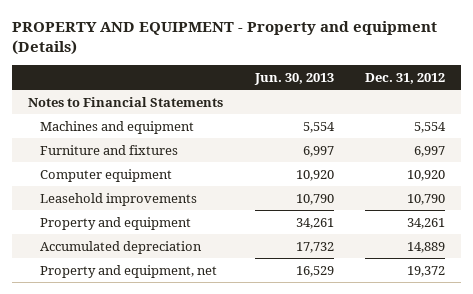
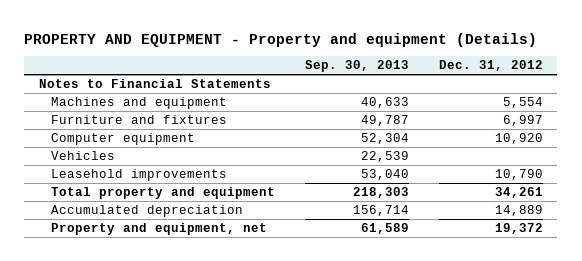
- | Jun. 30, 2013 | Dec. 31, 2012
+ | Sep. 30, 2013 | Dec. 31, 2012
+ Vehicles | 22,539 |
- Property and equipment | 34,261 | 34,261
+ Total property and equipment | 218,303 | 34,261

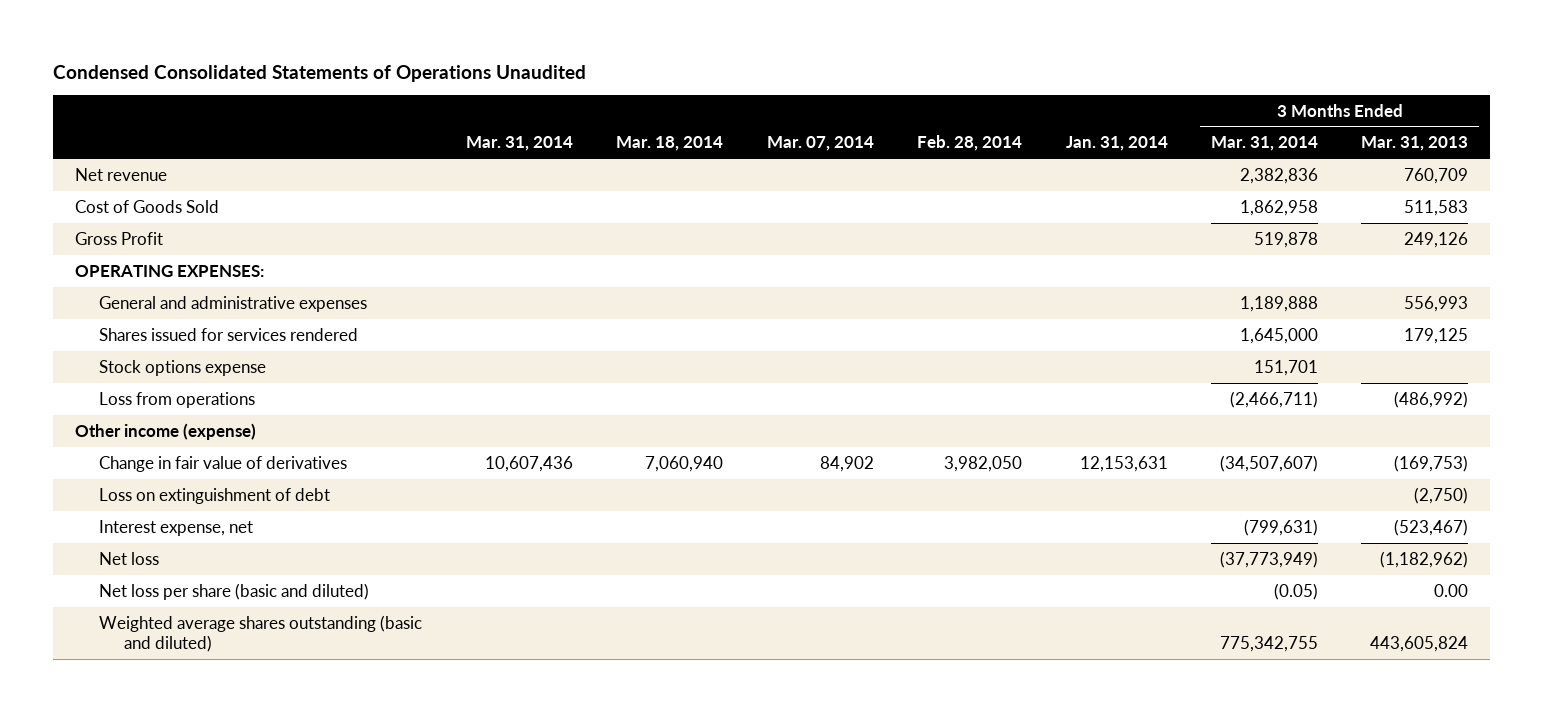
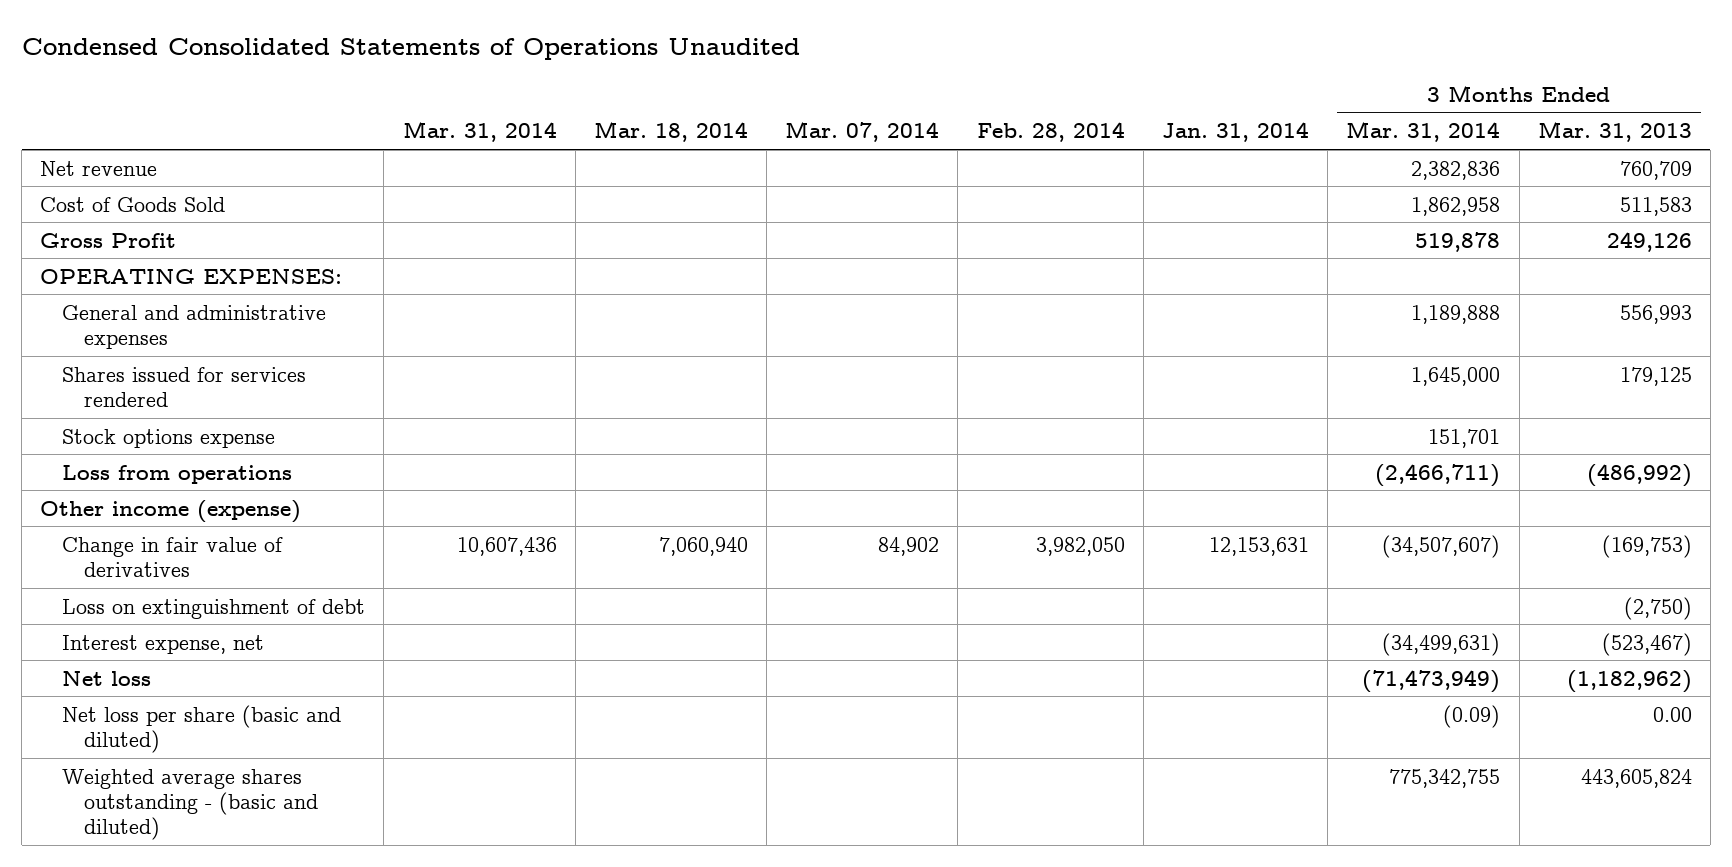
- Interest expense, net | | | | | | (799,631) | (523,467)
- Net loss | | | | | | (37,773,949) | (1,182,962)
- Net loss per share (basic and diluted) | | | | | | (0.05) | 0.00
- Weighted average shares outstanding (basic and diluted) | | | | | | 775,342,755 | 443,605,824
+ Interest expense, net | | | | | | (34,499,631) | (523,467)
+ Net loss | | | | | | (71,473,949) | (1,182,962)
+ Net loss per share (basic and diluted) | | | | | | (0.09) | 0.00
+ Weighted average shares outstanding - (basic and diluted) | | | | | | 775,342,755 | 443,605,824

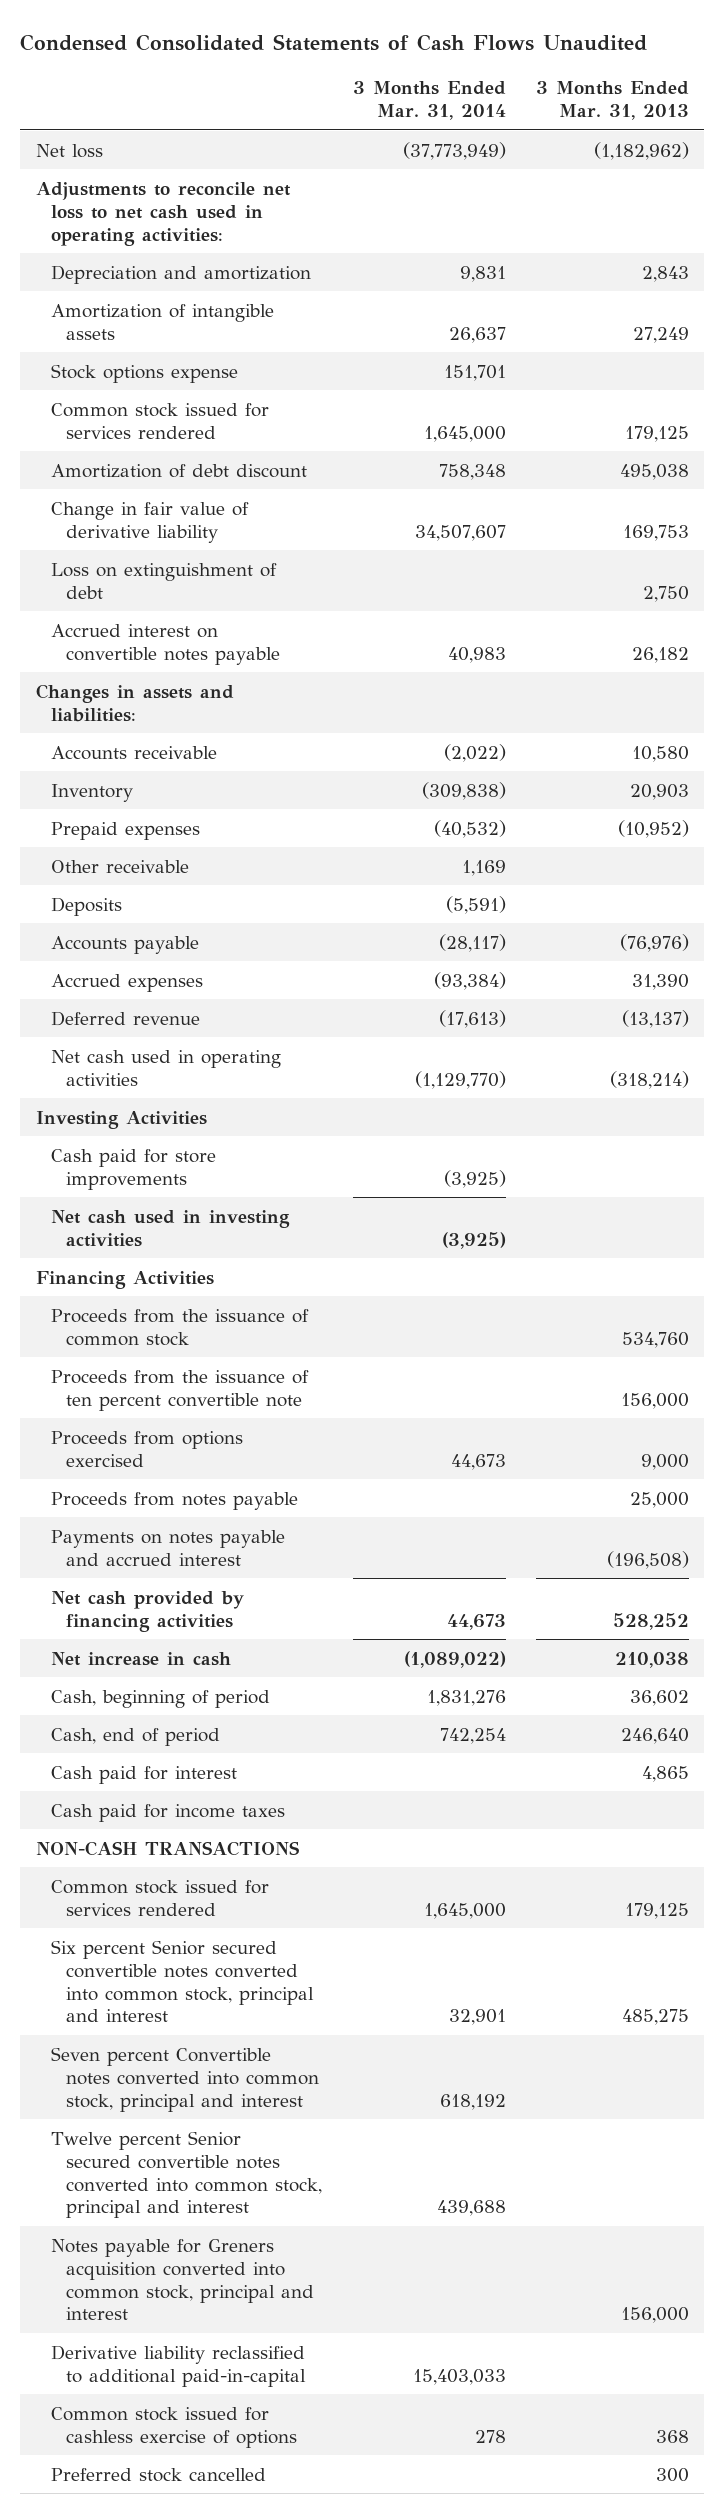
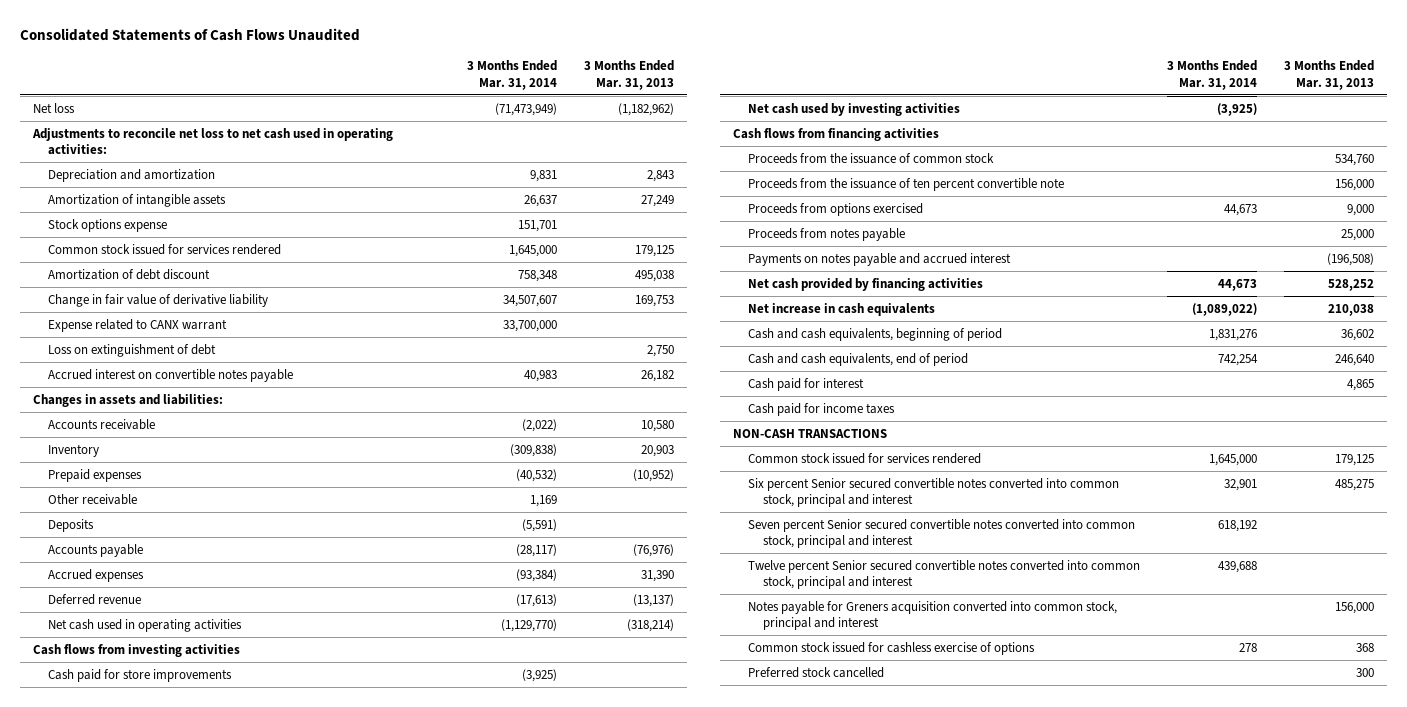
- Condensed Consolidated Statements of Cash Flows Unaudited
+ Consolidated Statements of Cash Flows Unaudited
- Net loss | (37,773,949) | (1,182,962)
+ Net loss | (71,473,949) | (1,182,962)
+ Expense related to CANX warrant | 33,700,000 |
- Investing Activities
+ Cash flows from investing activities
- Net cash used in investing activities | (3,925) |
- Financing Activities
+ Net cash used by investing activities | (3,925) |
+ Cash flows from financing activities
- Net increase in cash | (1,089,022) | 210,038
- Cash, beginning of period | 1,831,276 | 36,602
- Cash, end of period | 742,254 | 246,640
+ Net increase in cash equivalents | (1,089,022) | 210,038
+ Cash and cash equivalents, beginning of period | 1,831,276 | 36,602
+ Cash and cash equivalents, end of period | 742,254 | 246,640
- Seven percent Convertible notes converted into common stock, principal and interest | 618,192 |
+ Seven percent Senior secured convertible notes converted into common stock, principal and interest | 618,192 |
- Derivative liability reclassified to additional paid-in-capital | 15,403,033 |

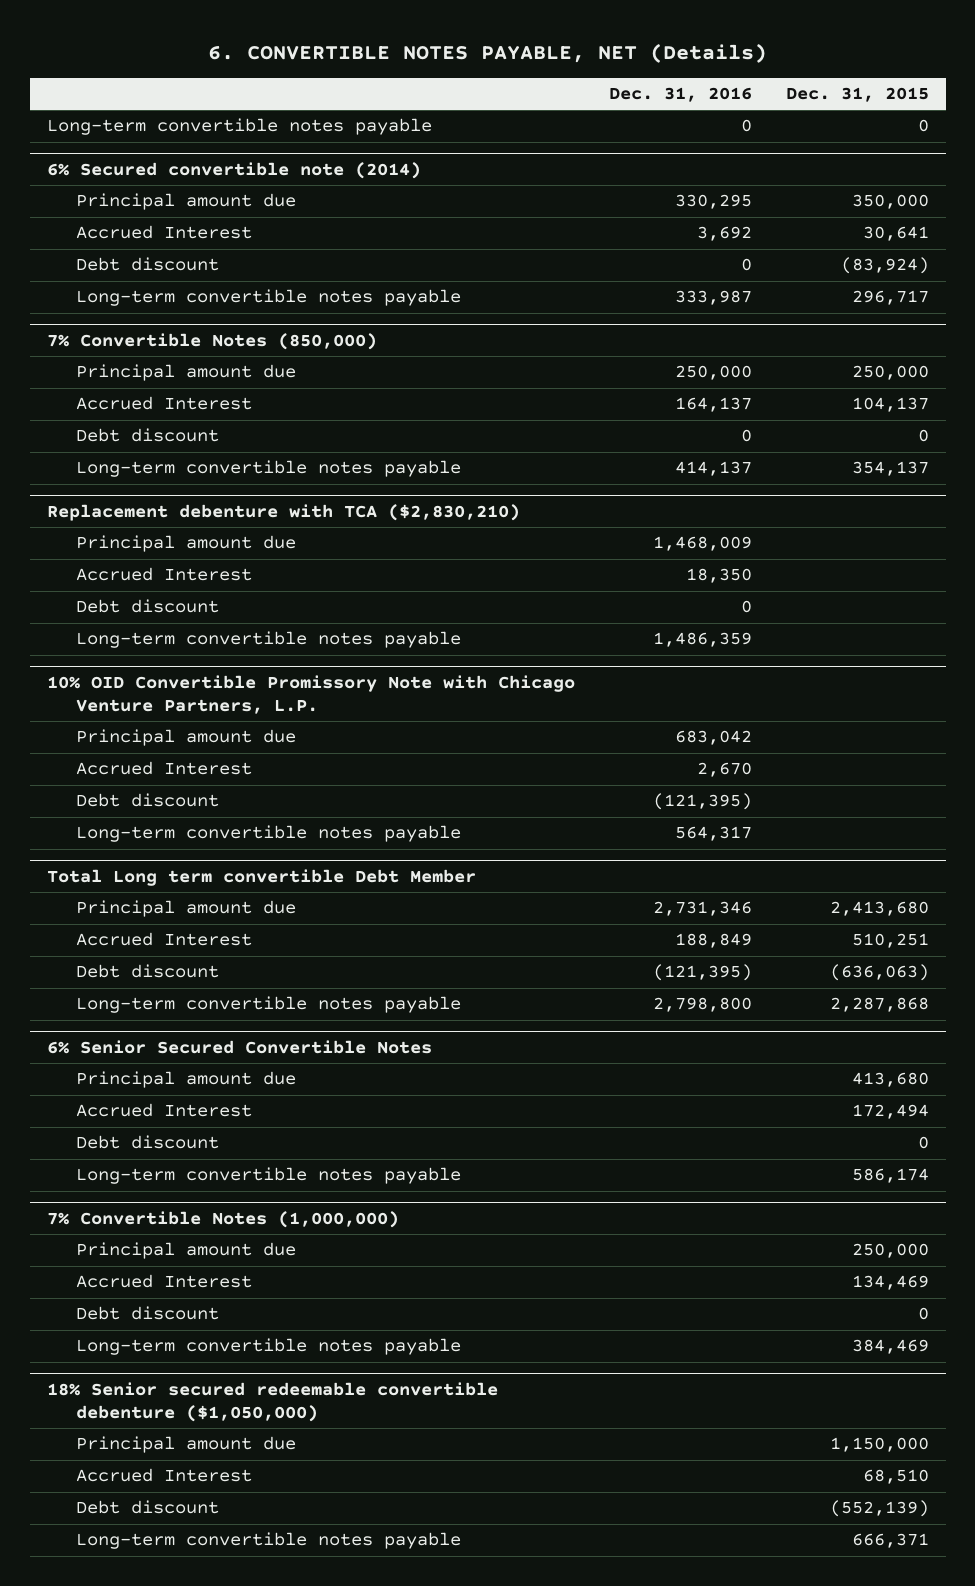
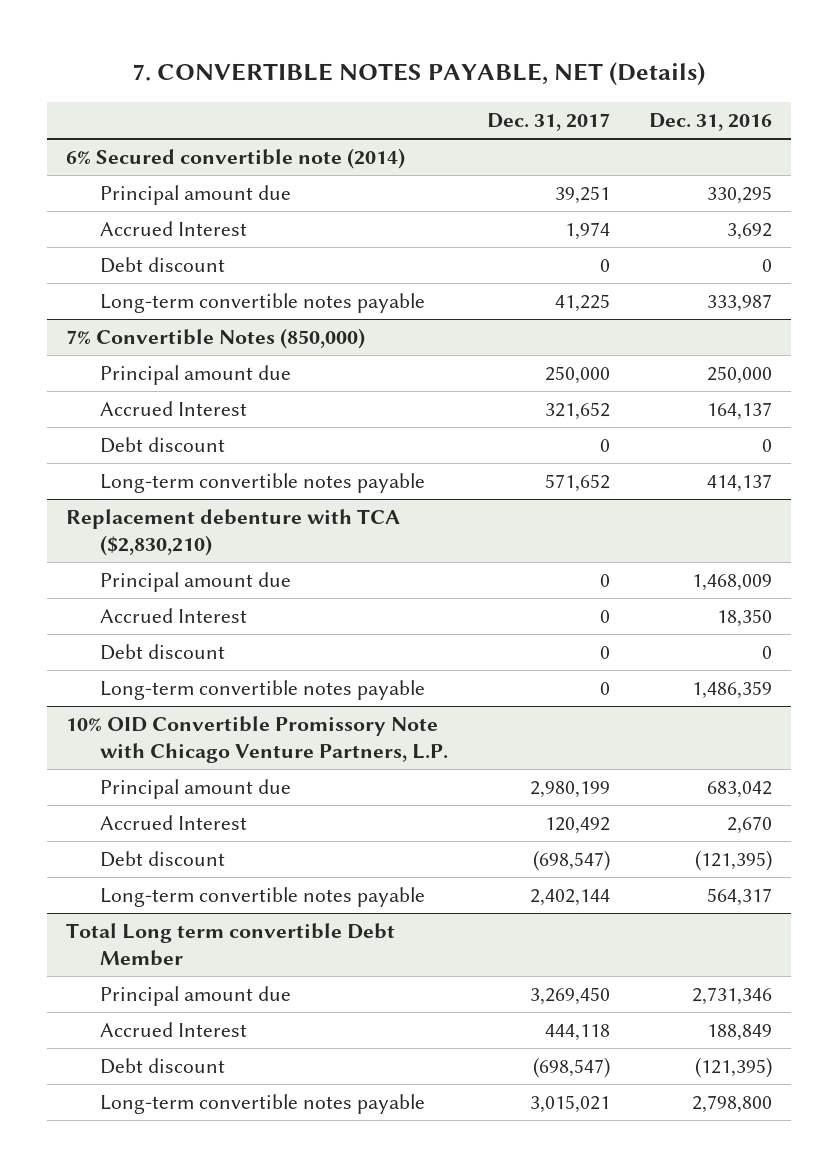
- 6. CONVERTIBLE NOTES PAYABLE, NET (Details)
+ 7. CONVERTIBLE NOTES PAYABLE, NET (Details)
- | Dec. 31, 2016 | Dec. 31, 2015
+ | Dec. 31, 2017 | Dec. 31, 2016
- Long-term convertible notes payable | 0 | 0
- 6% Senior Secured Convertible Notes
- Principal amount due | | 413,680
- Accrued Interest | | 172,494
- Debt discount | | 0
- Long-term convertible notes payable | | 586,174
- 7% Convertible Notes (1,000,000)
- Principal amount due | | 250,000
- Accrued Interest | | 134,469
- Debt discount | | 0
- Long-term convertible notes payable | | 384,469
- 18% Senior secured redeemable convertible debenture ($1,050,000)
- Principal amount due | | 1,150,000
- Accrued Interest | | 68,510
- Debt discount | | (552,139)
- Long-term convertible notes payable | | 666,371

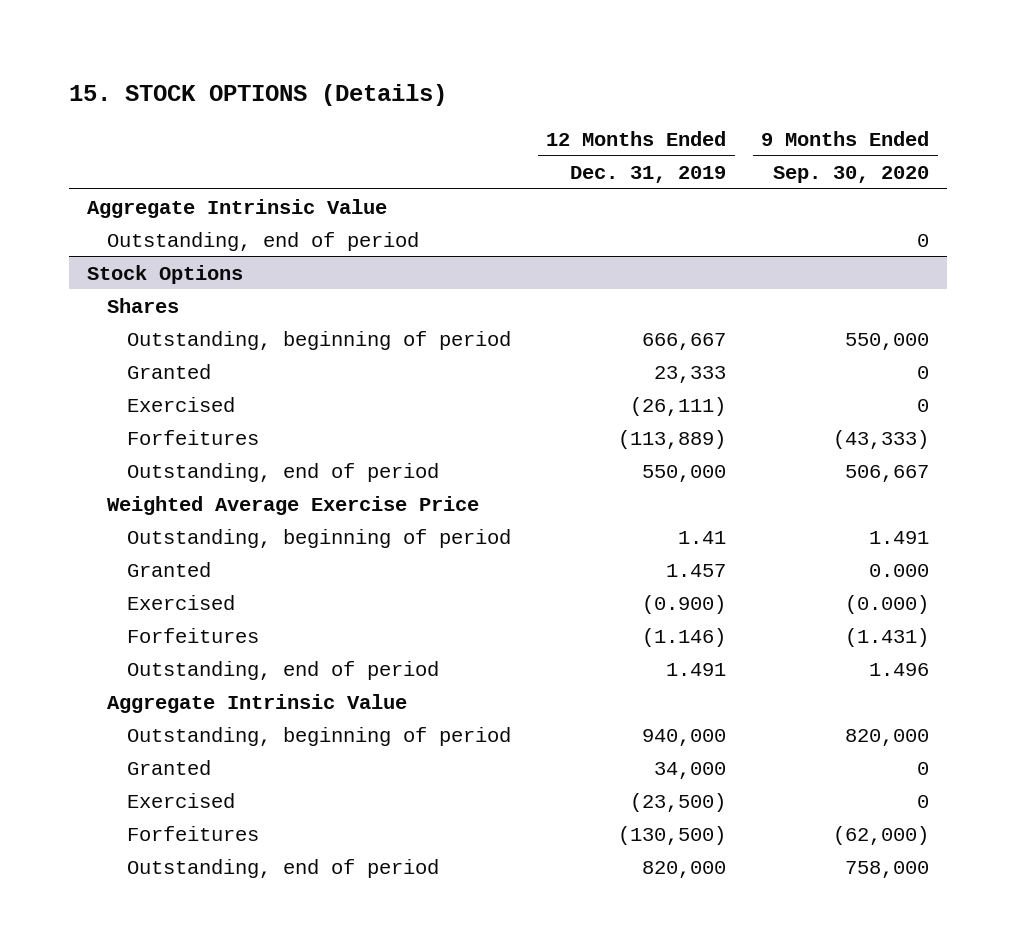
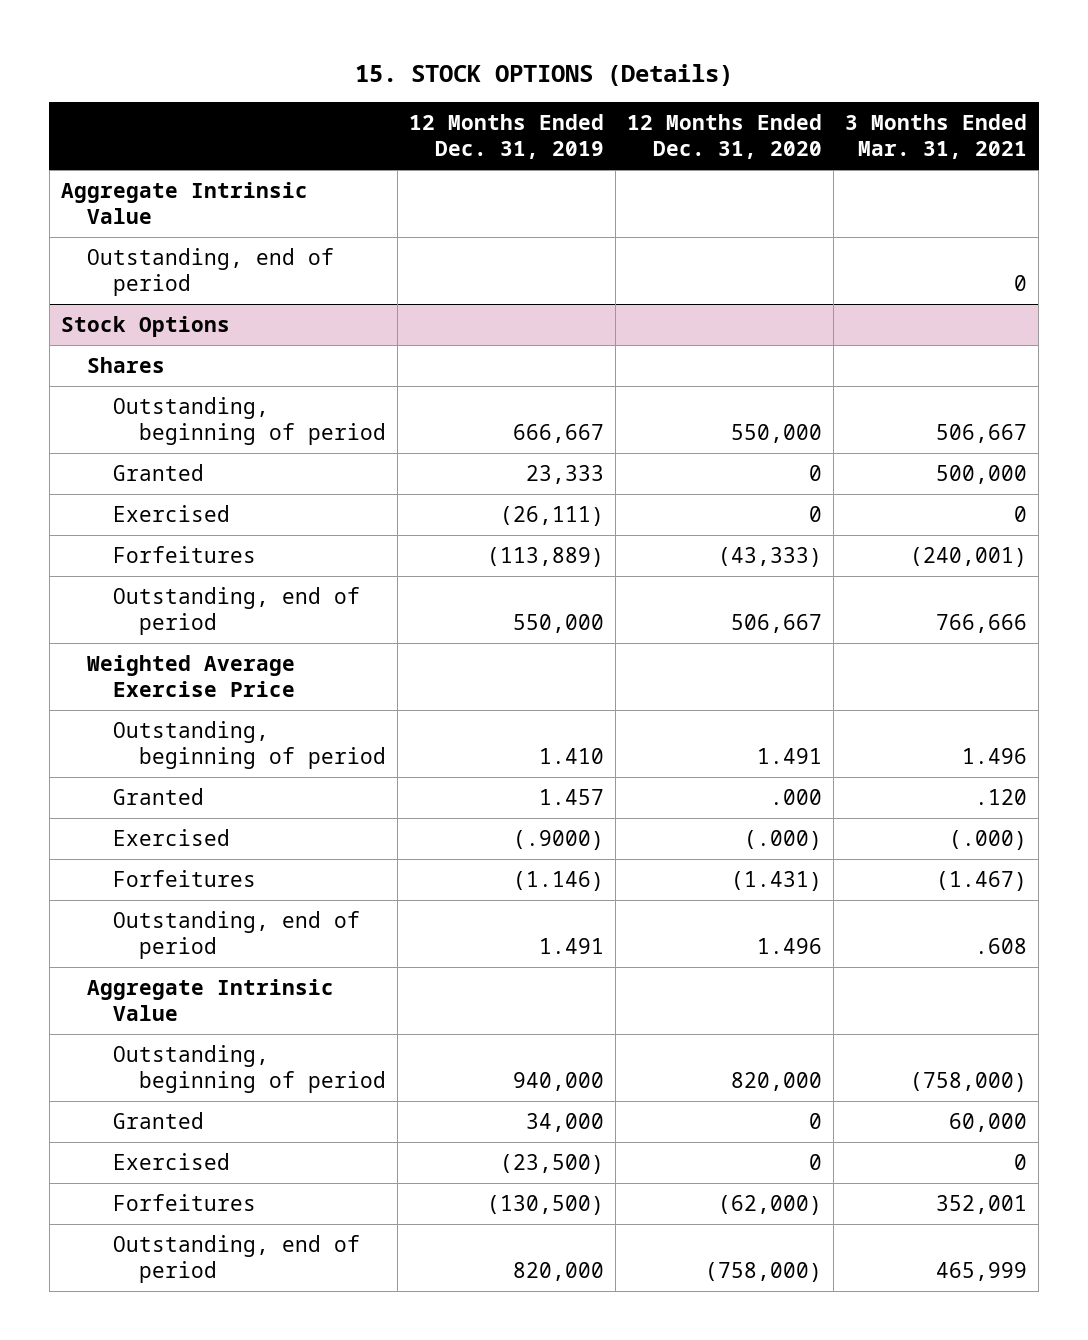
- | 12 Months Ended Dec. 31, 2019 | 9 Months Ended Sep. 30, 2020
+ | 12 Months Ended Dec. 31, 2019 | 12 Months Ended Dec. 31, 2020 | 3 Months Ended Mar. 31, 2021
@ Stock Options
- Outstanding, beginning of period | 1.41 | 1.491
+ Outstanding, beginning of period | 1.410 | 1.491 | 1.496
- Exercised | (0.900) | (0.000)
+ Exercised | (.9000) | (.000) | (.000)

